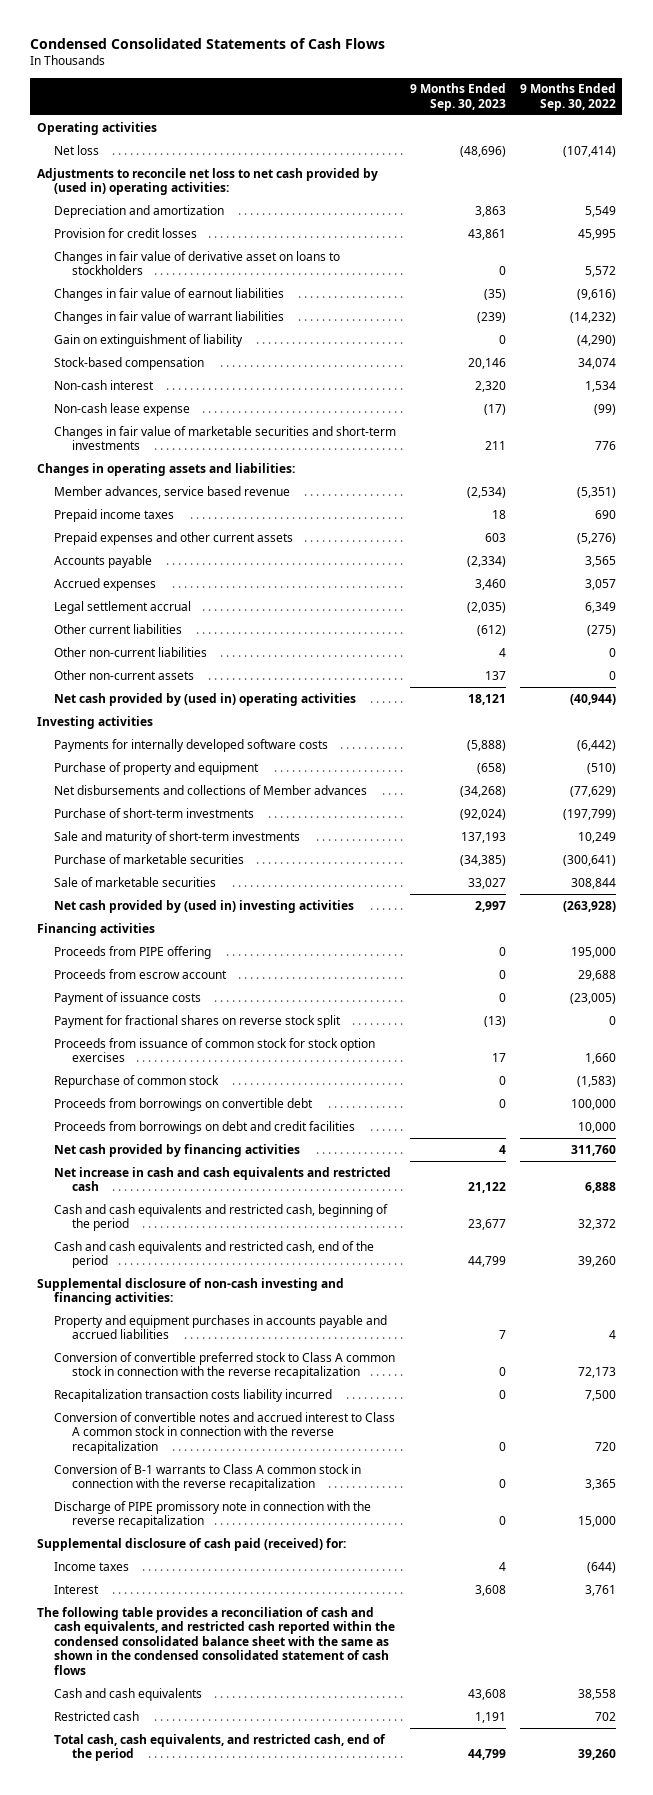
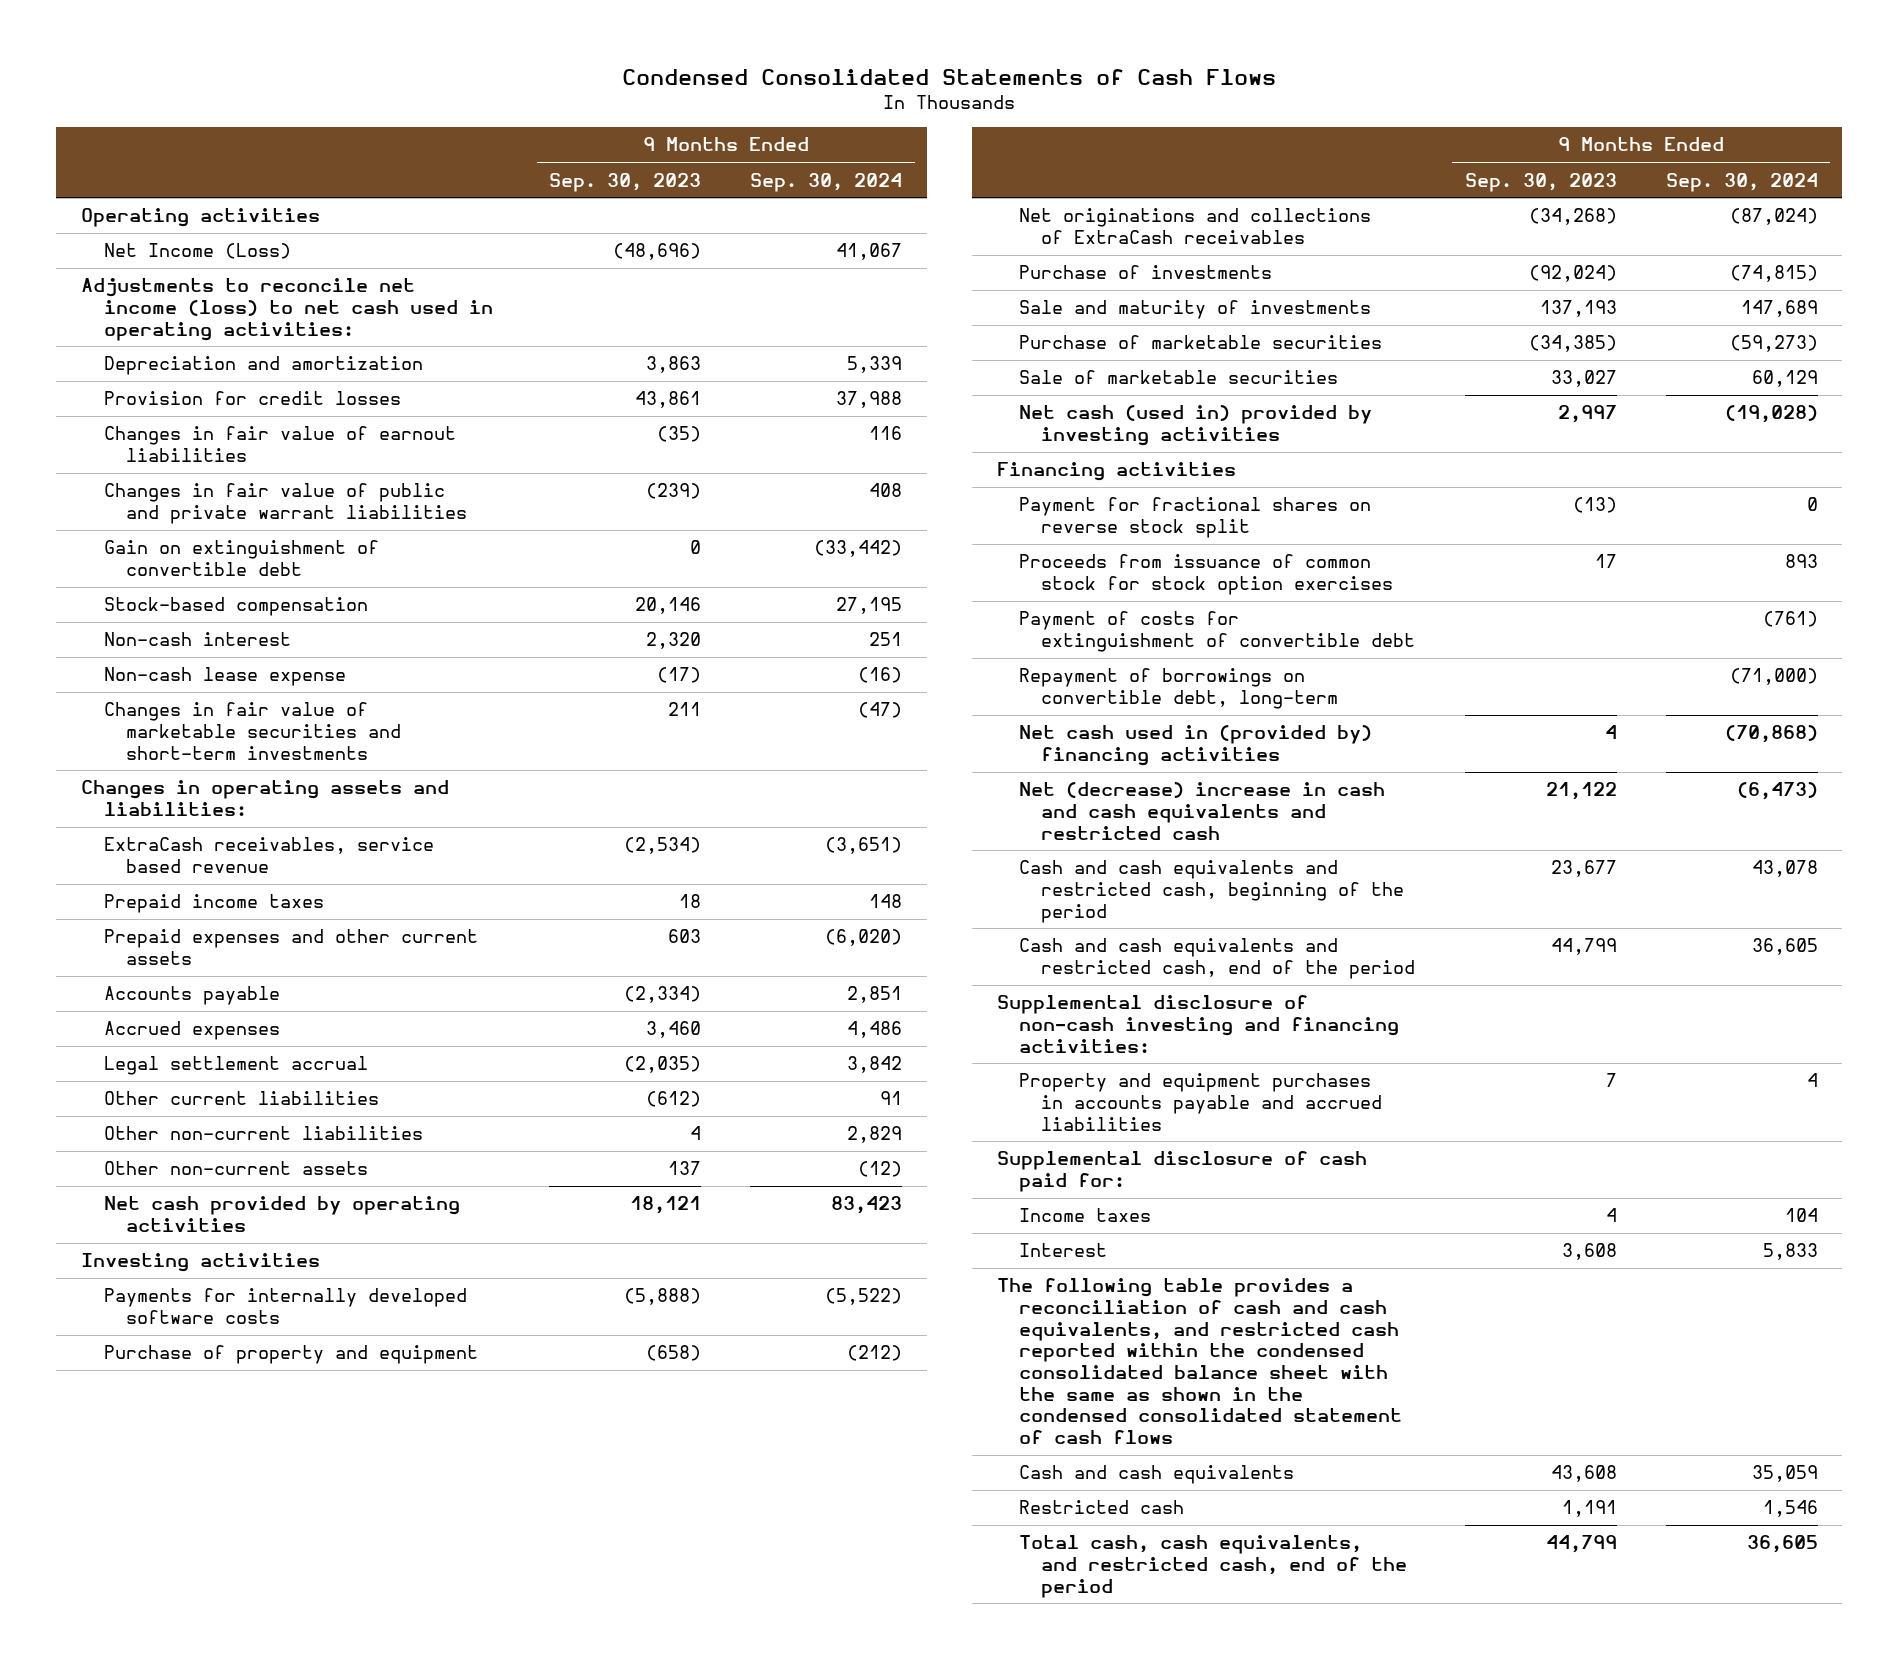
- | 9 Months Ended Sep. 30, 2023 | 9 Months Ended Sep. 30, 2022
+ | 9 Months Ended Sep. 30, 2023 | 9 Months Ended Sep. 30, 2024
- Net loss | (48,696) | (107,414)
- Adjustments to reconcile net loss to net cash provided by (used in) operating activities:
+ Net Income (Loss) | (48,696) | 41,067
+ Adjustments to reconcile net income (loss) to net cash used in operating activities:
- Changes in fair value of derivative asset on loans to stockholders | 0 | 5,572
- Changes in fair value of warrant liabilities | (239) | (14,232)
- Gain on extinguishment of liability | 0 | (4,290)
+ Changes in fair value of public and private warrant liabilities | (239) | 408
+ Gain on extinguishment of convertible debt | 0 | (33,442)
- Member advances, service based revenue | (2,534) | (5,351)
+ ExtraCash receivables, service based revenue | (2,534) | (3,651)
- Net cash provided by (used in) operating activities | 18,121 | (40,944)
+ Net cash provided by operating activities | 18,121 | 83,423
- Net disbursements and collections of Member advances | (34,268) | (77,629)
- Purchase of short-term investments | (92,024) | (197,799)
- Sale and maturity of short-term investments | 137,193 | 10,249
+ Net originations and collections of ExtraCash receivables | (34,268) | (87,024)
+ Purchase of investments | (92,024) | (74,815)
+ Sale and maturity of investments | 137,193 | 147,689
- Net cash provided by (used in) investing activities | 2,997 | (263,928)
+ Net cash (used in) provided by investing activities | 2,997 | (19,028)
- Proceeds from PIPE offering | 0 | 195,000
- Proceeds from escrow account | 0 | 29,688
- Payment of issuance costs | 0 | (23,005)
- Repurchase of common stock | 0 | (1,583)
- Proceeds from borrowings on convertible debt | 0 | 100,000
- Proceeds from borrowings on debt and credit facilities | | 10,000
- Net cash provided by financing activities | 4 | 311,760
- Net increase in cash and cash equivalents and restricted cash | 21,122 | 6,888
+ Payment of costs for extinguishment of convertible debt | | (761)
+ Repayment of borrowings on convertible debt, long-term | | (71,000)
+ Net cash used in (provided by) financing activities | 4 | (70,868)
+ Net (decrease) increase in cash and cash equivalents and restricted cash | 21,122 | (6,473)
- Conversion of convertible preferred stock to Class A common stock in connection with the reverse recapitalization | 0 | 72,173
- Recapitalization transaction costs liability incurred | 0 | 7,500
- Conversion of convertible notes and accrued interest to Class A common stock in connection with the reverse recapitalization | 0 | 720
- Conversion of B-1 warrants to Class A common stock in connection with the reverse recapitalization | 0 | 3,365
- Discharge of PIPE promissory note in connection with the reverse recapitalization | 0 | 15,000
- Supplemental disclosure of cash paid (received) for:
+ Supplemental disclosure of cash paid for:

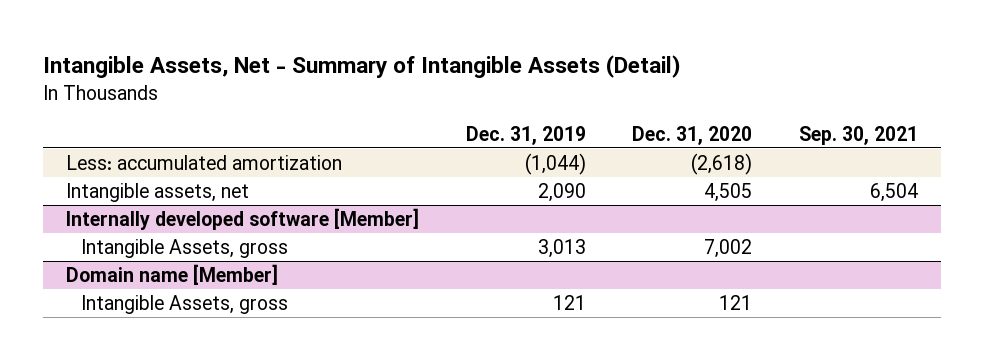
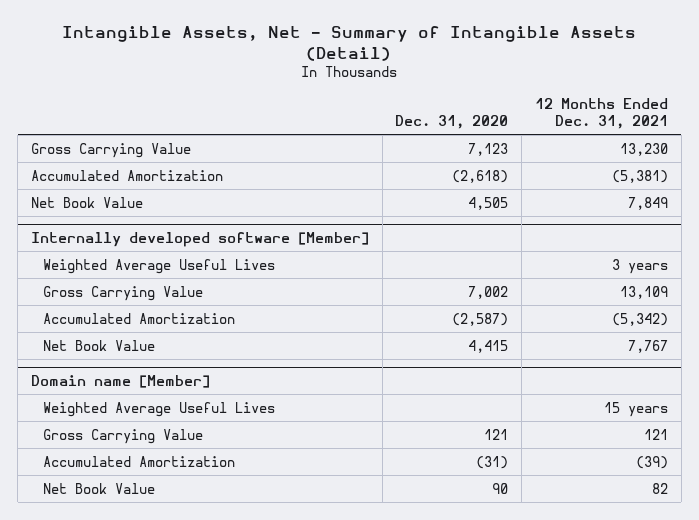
- | Dec. 31, 2019 | Dec. 31, 2020 | Sep. 30, 2021
+ | Dec. 31, 2020 | 12 Months Ended Dec. 31, 2021
- Less: accumulated amortization | (1,044) | (2,618) |
- Intangible assets, net | 2,090 | 4,505 | 6,504
+ Gross Carrying Value | 7,123 | 13,230
+ Accumulated Amortization | (2,618) | (5,381)
+ Net Book Value | 4,505 | 7,849
@ Internally developed software [Member]
- Intangible Assets, gross | 3,013 | 7,002 |
+ Weighted Average Useful Lives | | 3 years
+ Gross Carrying Value | 7,002 | 13,109
+ Accumulated Amortization | (2,587) | (5,342)
+ Net Book Value | 4,415 | 7,767
@ Domain name [Member]
- Intangible Assets, gross | 121 | 121 |
+ Weighted Average Useful Lives | | 15 years
+ Gross Carrying Value | 121 | 121
+ Accumulated Amortization | (31) | (39)
+ Net Book Value | 90 | 82

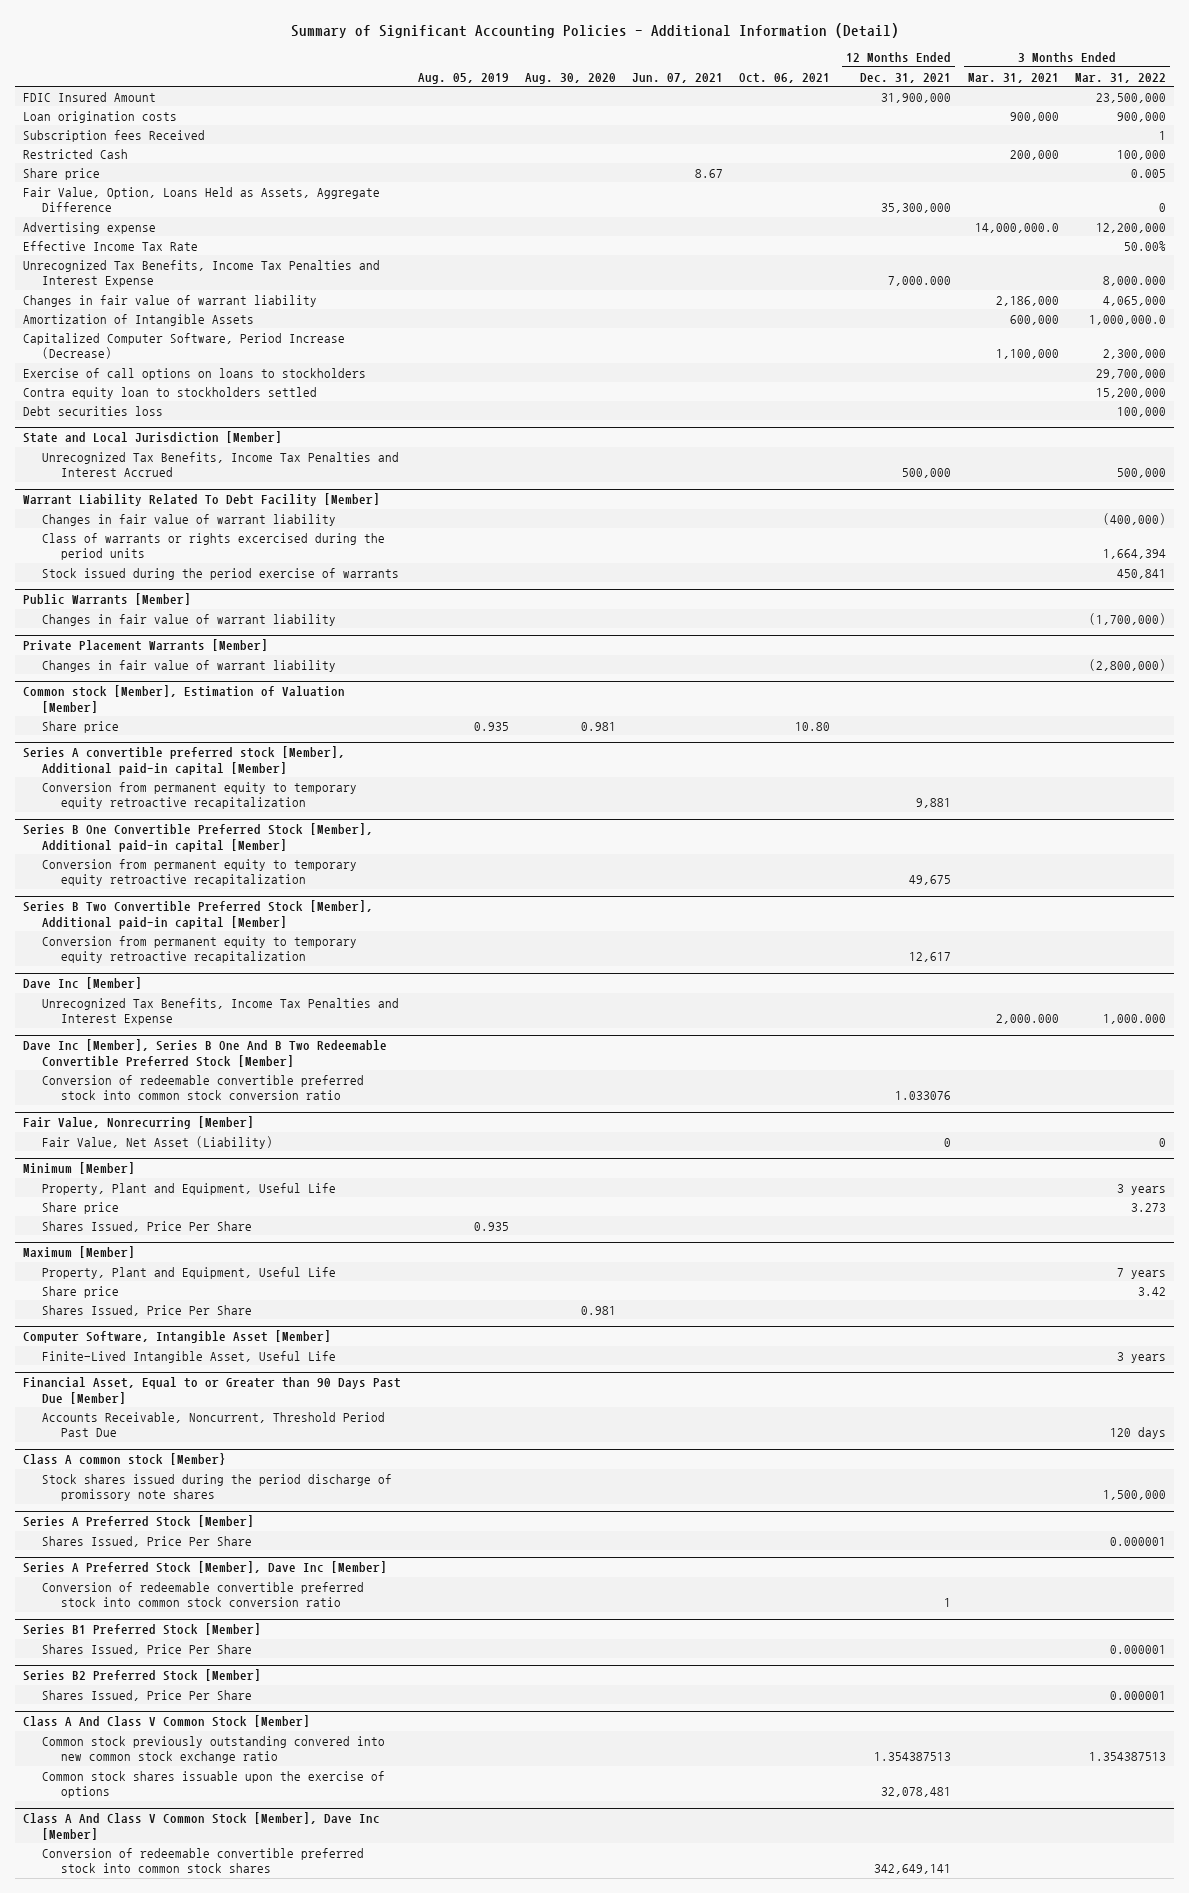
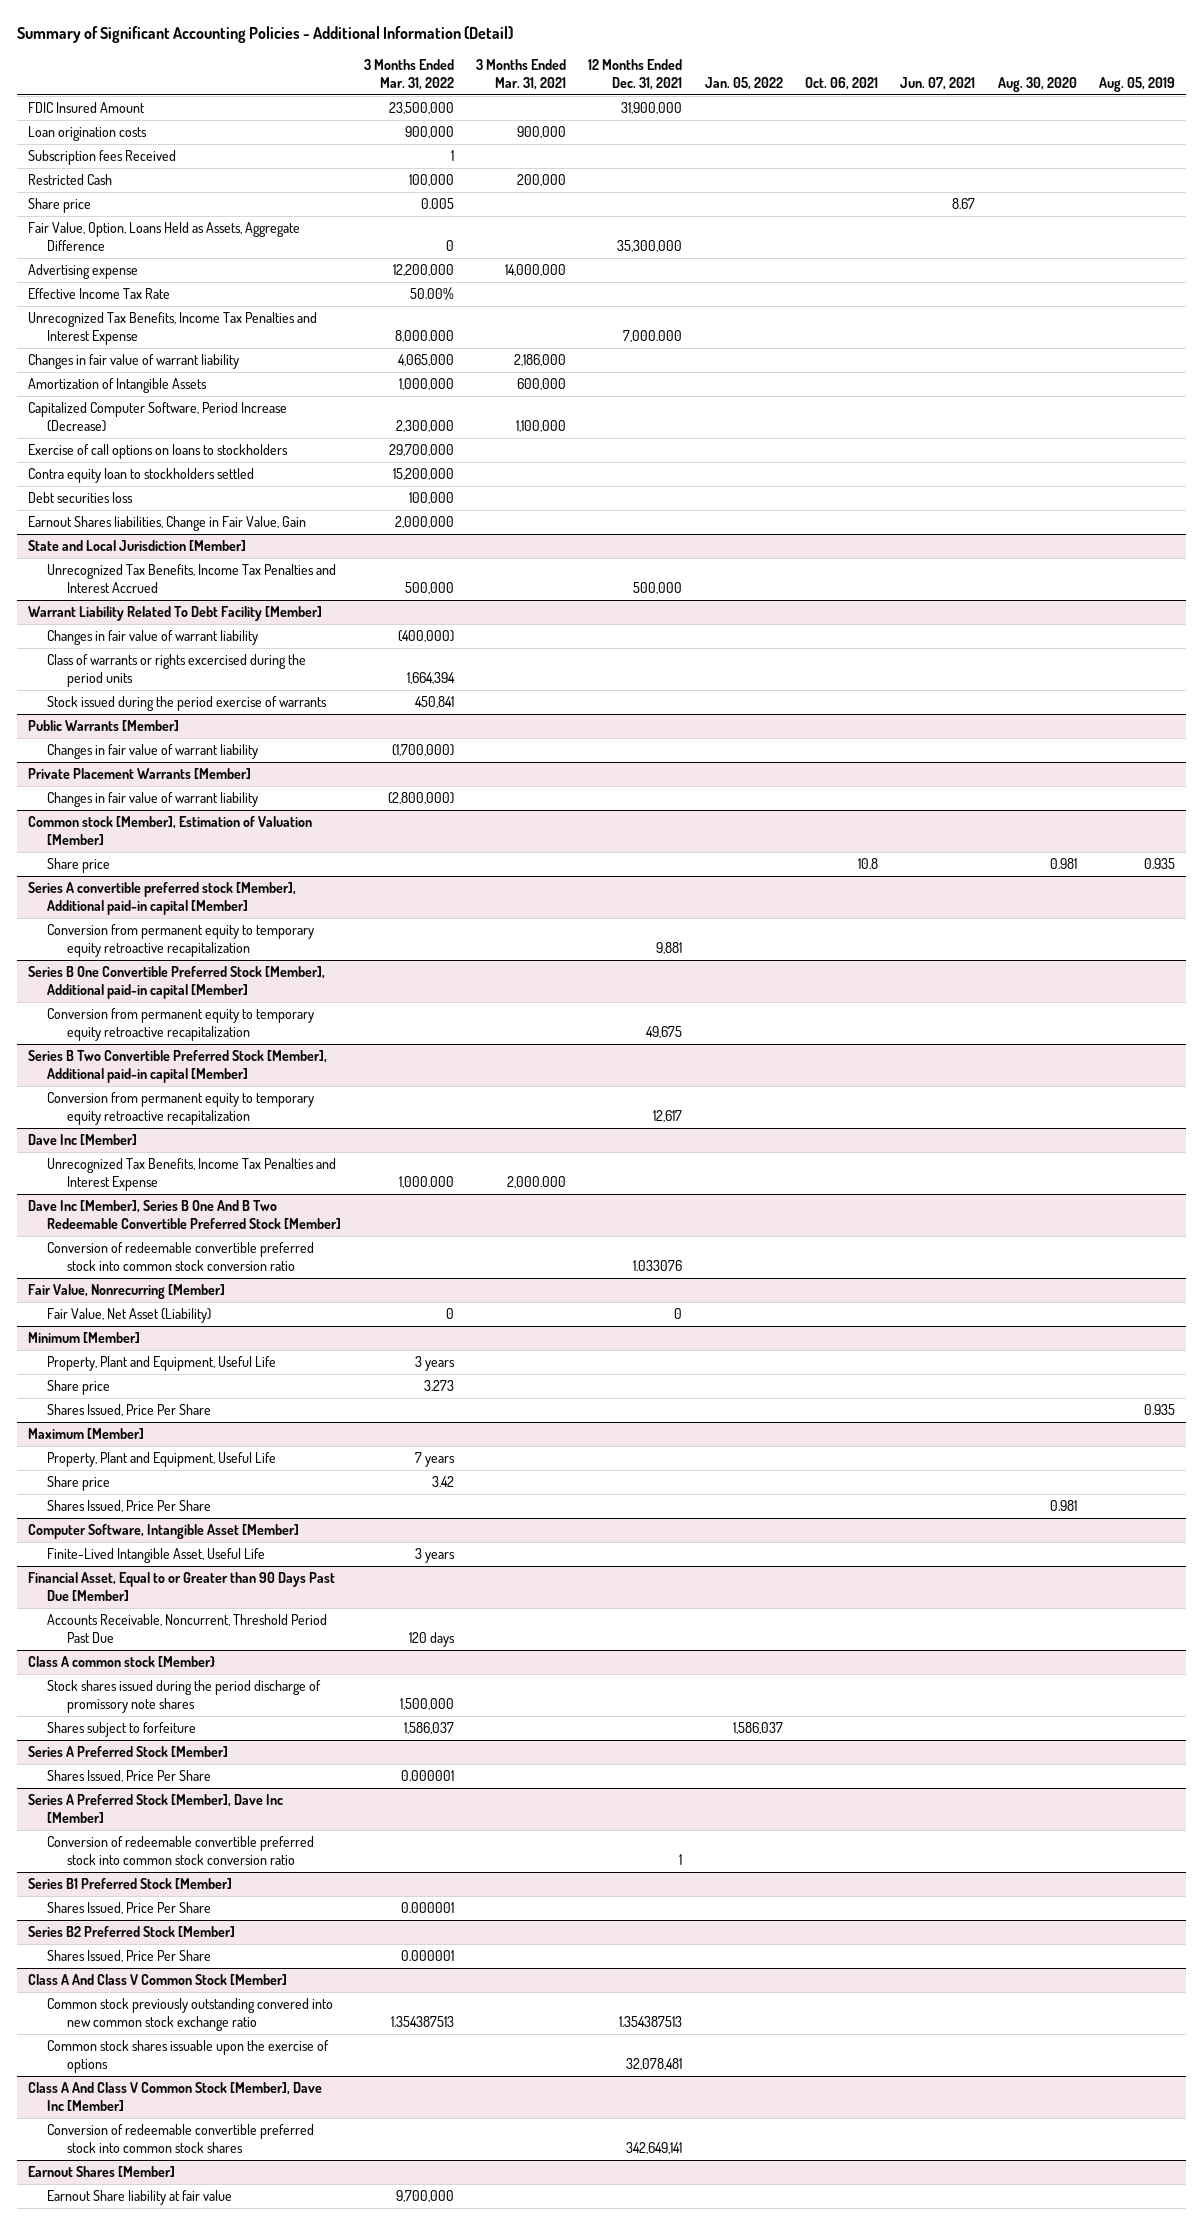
- | Aug. 05, 2019 | Aug. 30, 2020 | Jun. 07, 2021 | Oct. 06, 2021 | 12 Months Ended Dec. 31, 2021 | 3 Months Ended Mar. 31, 2021 | 3 Months Ended Mar. 31, 2022
+ | 3 Months Ended Mar. 31, 2022 | 3 Months Ended Mar. 31, 2021 | 12 Months Ended Dec. 31, 2021 | Jan. 05, 2022 | Oct. 06, 2021 | Jun. 07, 2021 | Aug. 30, 2020 | Aug. 05, 2019
- Advertising expense | | | | | | 14,000,000.0 | 12,200,000
+ Advertising expense | 12,200,000 | 14,000,000 | | | | | |
- Amortization of Intangible Assets | | | | | | 600,000 | 1,000,000.0
+ Amortization of Intangible Assets | 1,000,000 | 600,000 | | | | | |
+ Earnout Shares liabilities, Change in Fair Value, Gain | 2,000,000 | | | | | | |
@ Common stock [Member], Estimation of Valuation [Member]
- Share price | 0.935 | 0.981 | | 10.80 | | |
+ Share price | | | | | 10.8 | | 0.981 | 0.935
@ Class A common stock [Member}
+ Shares subject to forfeiture | 1,586,037 | | | 1,586,037 | | | |
+ Earnout Shares [Member]
+ Earnout Share liability at fair value | 9,700,000 | | | | | | |

